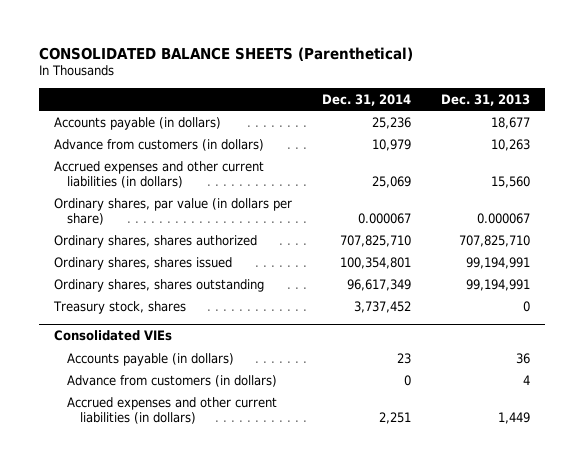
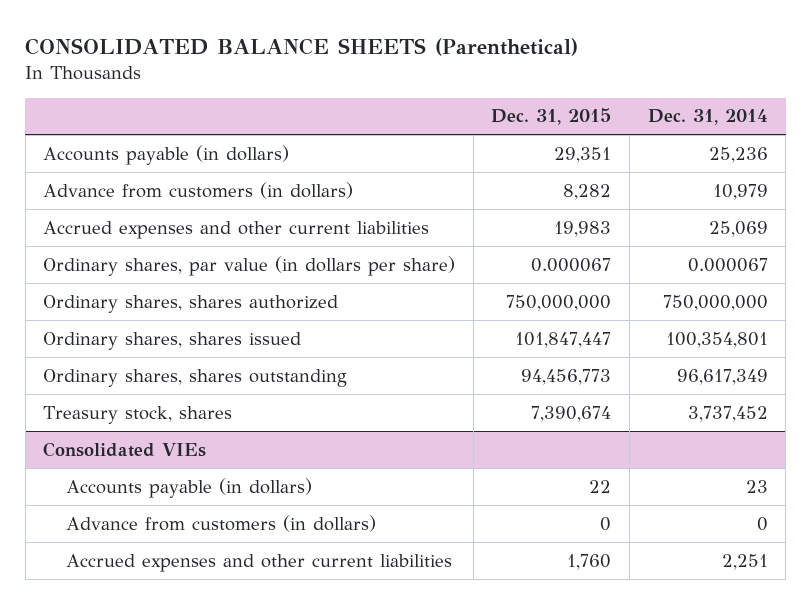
- | Dec. 31, 2014 | Dec. 31, 2013
+ | Dec. 31, 2015 | Dec. 31, 2014
- Accrued expenses and other current liabilities (in dollars) | 25,069 | 15,560
+ Accrued expenses and other current liabilities | 19,983 | 25,069
- Ordinary shares, shares authorized | 707,825,710 | 707,825,710
+ Ordinary shares, shares authorized | 750,000,000 | 750,000,000
@ Consolidated VIEs
- Accrued expenses and other current liabilities (in dollars) | 2,251 | 1,449
+ Accrued expenses and other current liabilities | 1,760 | 2,251

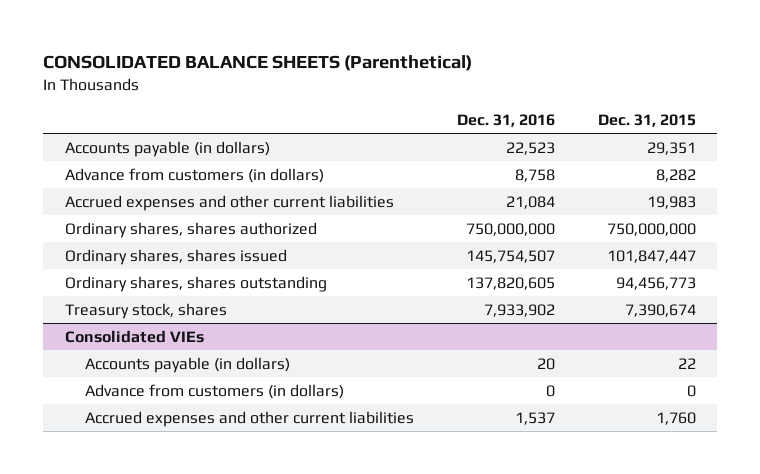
- | Dec. 31, 2015 | Dec. 31, 2014
+ | Dec. 31, 2016 | Dec. 31, 2015
- Ordinary shares, par value (in dollars per share) | 0.000067 | 0.000067

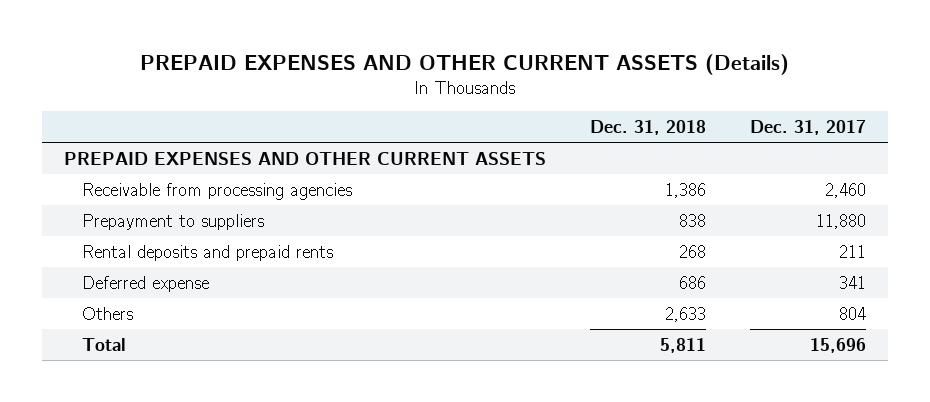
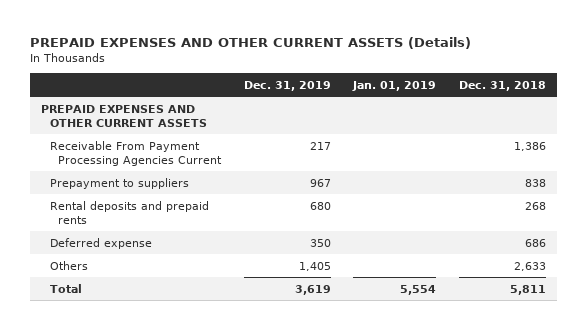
- | Dec. 31, 2018 | Dec. 31, 2017
+ | Dec. 31, 2019 | Jan. 01, 2019 | Dec. 31, 2018
- Receivable from processing agencies | 1,386 | 2,460
+ Receivable From Payment Processing Agencies Current | 217 | | 1,386

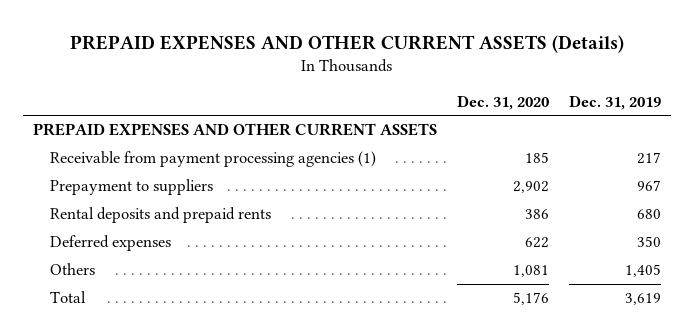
- | Dec. 31, 2019 | Jan. 01, 2019 | Dec. 31, 2018
+ | Dec. 31, 2020 | Dec. 31, 2019
- Receivable From Payment Processing Agencies Current | 217 | | 1,386
+ Receivable from payment processing agencies (1) | 185 | 217
- Deferred expense | 350 | | 686
+ Deferred expenses | 622 | 350

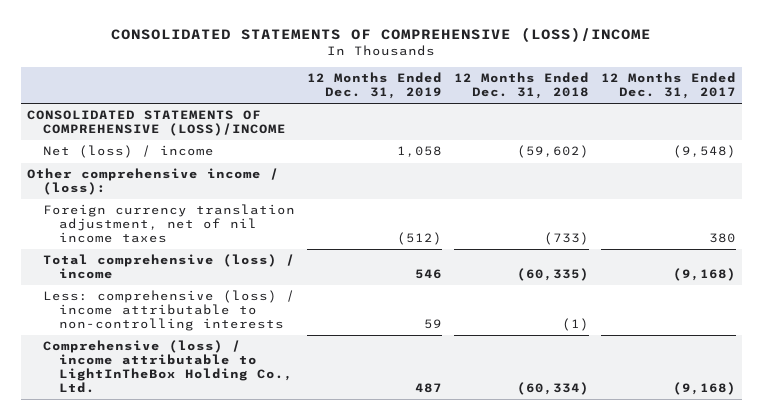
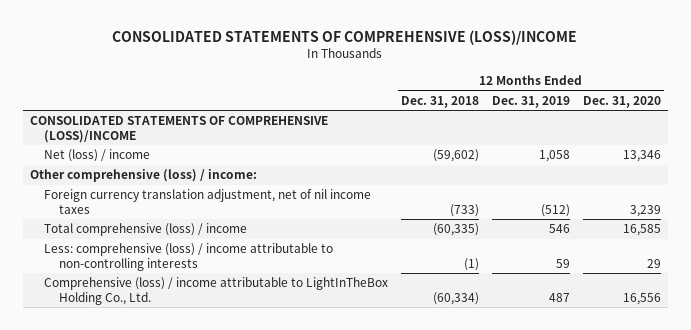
- | 12 Months Ended Dec. 31, 2019 | 12 Months Ended Dec. 31, 2018 | 12 Months Ended Dec. 31, 2017
+ | 12 Months Ended Dec. 31, 2018 | 12 Months Ended Dec. 31, 2019 | 12 Months Ended Dec. 31, 2020
- Other comprehensive income / (loss):
+ Other comprehensive (loss) / income:

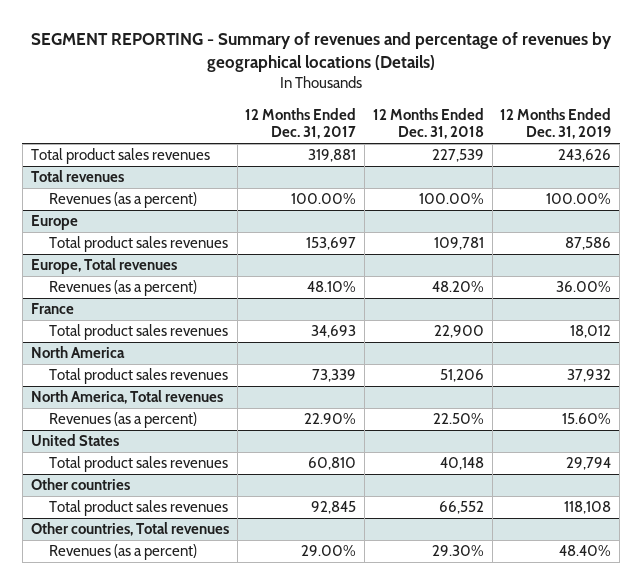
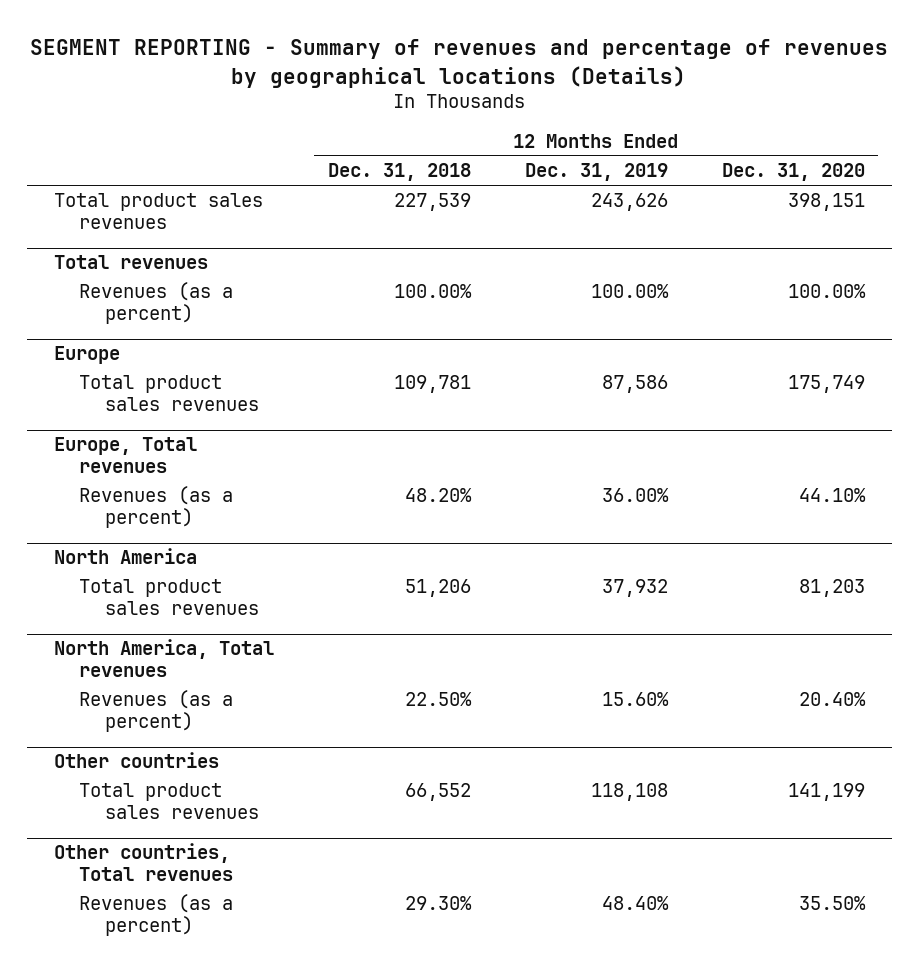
- | 12 Months Ended Dec. 31, 2017 | 12 Months Ended Dec. 31, 2018 | 12 Months Ended Dec. 31, 2019
+ | 12 Months Ended Dec. 31, 2018 | 12 Months Ended Dec. 31, 2019 | 12 Months Ended Dec. 31, 2020
- France
- Total product sales revenues | 34,693 | 22,900 | 18,012
- United States
- Total product sales revenues | 60,810 | 40,148 | 29,794

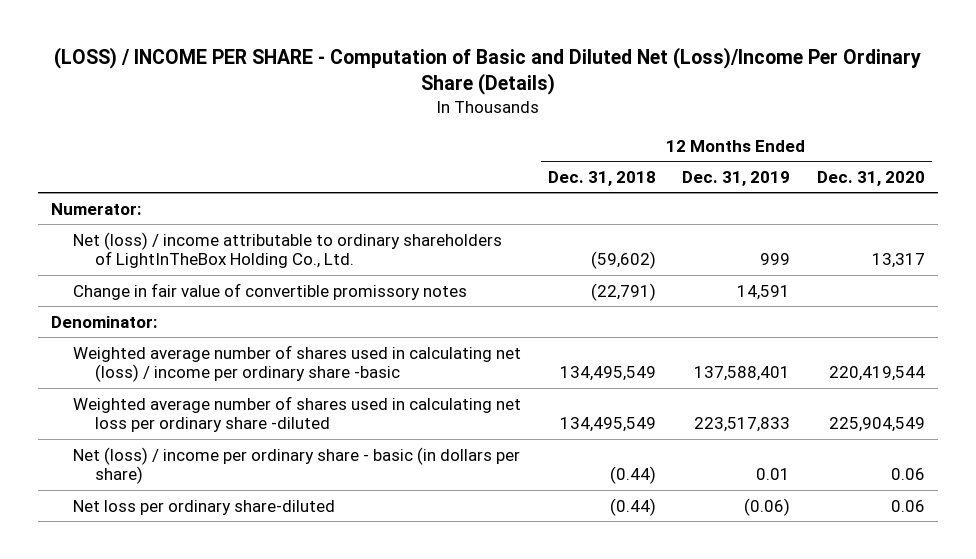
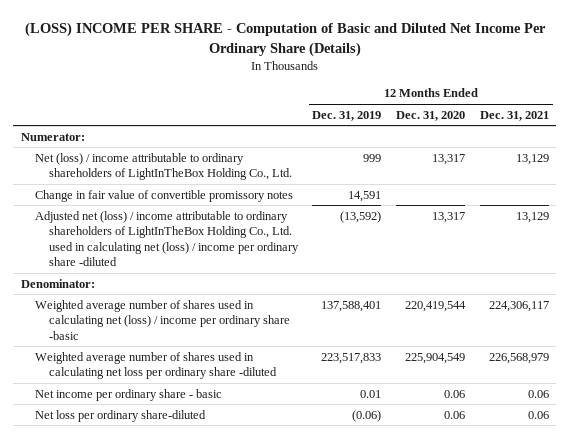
- (LOSS) / INCOME PER SHARE - Computation of Basic and Diluted Net (Loss)/Income Per Ordinary Share (Details)
+ (LOSS) INCOME PER SHARE - Computation of Basic and Diluted Net Income Per Ordinary Share (Details)
- | 12 Months Ended Dec. 31, 2018 | 12 Months Ended Dec. 31, 2019 | 12 Months Ended Dec. 31, 2020
+ | 12 Months Ended Dec. 31, 2019 | 12 Months Ended Dec. 31, 2020 | 12 Months Ended Dec. 31, 2021
+ Adjusted net (loss) / income attributable to ordinary shareholders of LightInTheBox Holding Co., Ltd. used in calculating net (loss) / income per ordinary share -diluted | (13,592) | 13,317 | 13,129
- Net (loss) / income per ordinary share - basic (in dollars per share) | (0.44) | 0.01 | 0.06
+ Net income per ordinary share - basic | 0.01 | 0.06 | 0.06

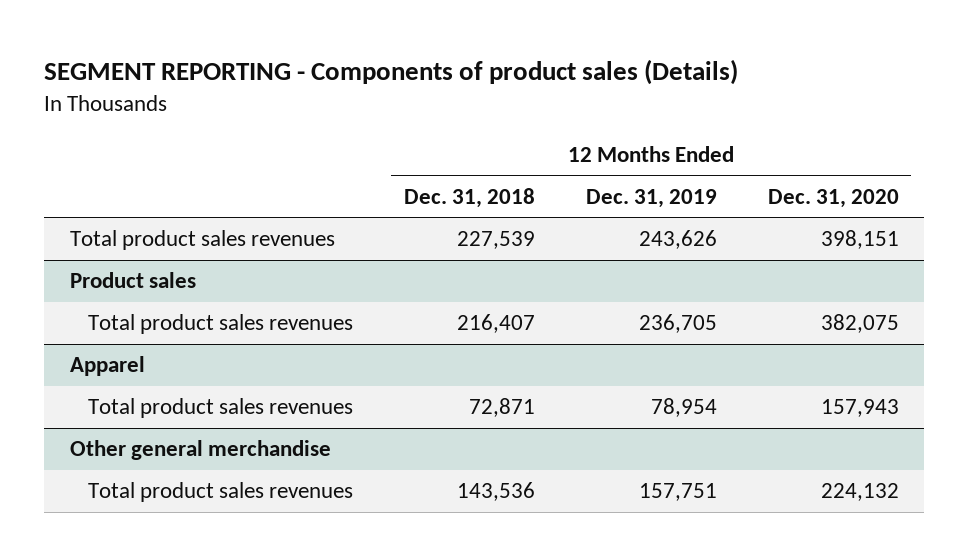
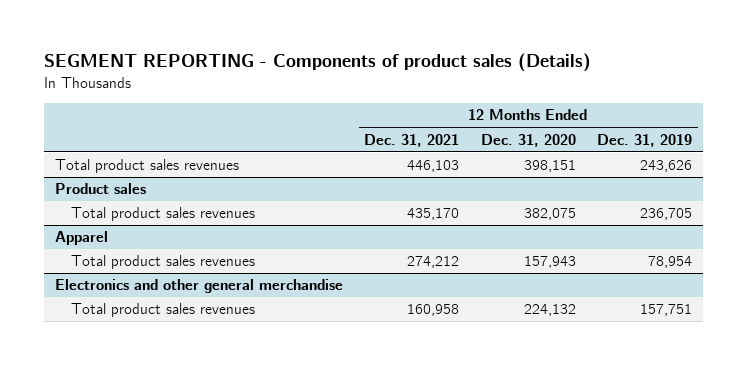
- | 12 Months Ended Dec. 31, 2018 | 12 Months Ended Dec. 31, 2019 | 12 Months Ended Dec. 31, 2020
+ | 12 Months Ended Dec. 31, 2021 | 12 Months Ended Dec. 31, 2020 | 12 Months Ended Dec. 31, 2019
- Other general merchandise
+ Electronics and other general merchandise

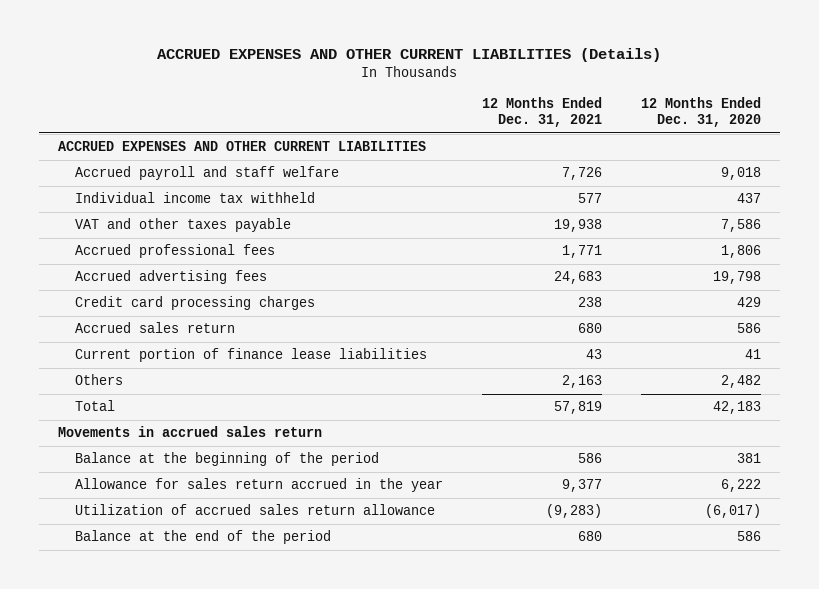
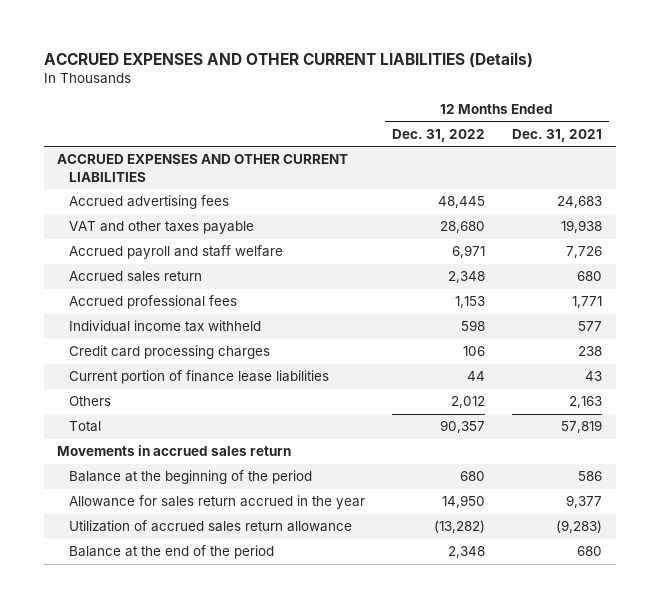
- | 12 Months Ended Dec. 31, 2021 | 12 Months Ended Dec. 31, 2020
+ | 12 Months Ended Dec. 31, 2022 | 12 Months Ended Dec. 31, 2021
moved up: Accrued advertising fees | 48,445 | 24,683
moved down: Accrued payroll and staff welfare | 6,971 | 7,726
moved up: Accrued sales return | 2,348 | 680
moved down: Individual income tax withheld | 598 | 577

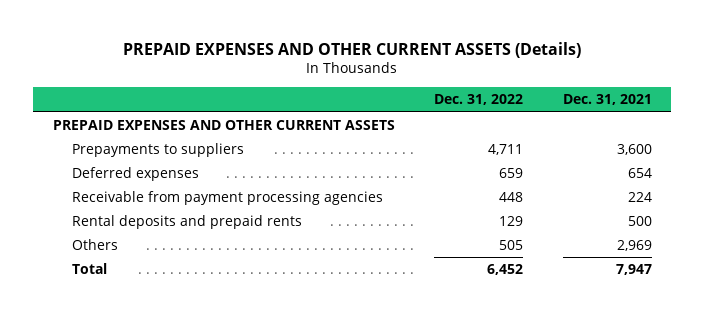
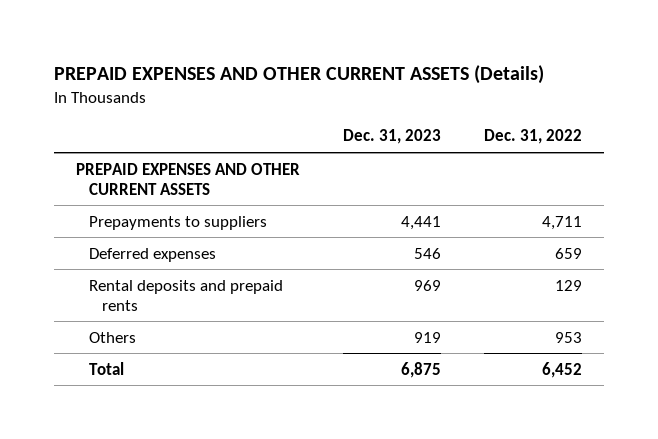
- | Dec. 31, 2022 | Dec. 31, 2021
+ | Dec. 31, 2023 | Dec. 31, 2022
- Receivable from payment processing agencies | 448 | 224
- Others | 505 | 2,969
+ Others | 919 | 953

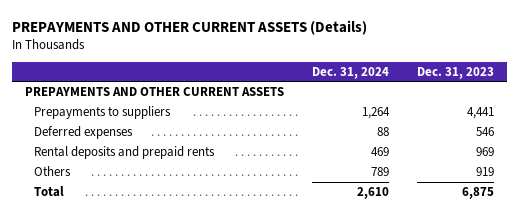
- PREPAID EXPENSES AND OTHER CURRENT ASSETS (Details)
+ PREPAYMENTS AND OTHER CURRENT ASSETS (Details)
- | Dec. 31, 2023 | Dec. 31, 2022
+ | Dec. 31, 2024 | Dec. 31, 2023
- PREPAID EXPENSES AND OTHER CURRENT ASSETS
+ PREPAYMENTS AND OTHER CURRENT ASSETS

